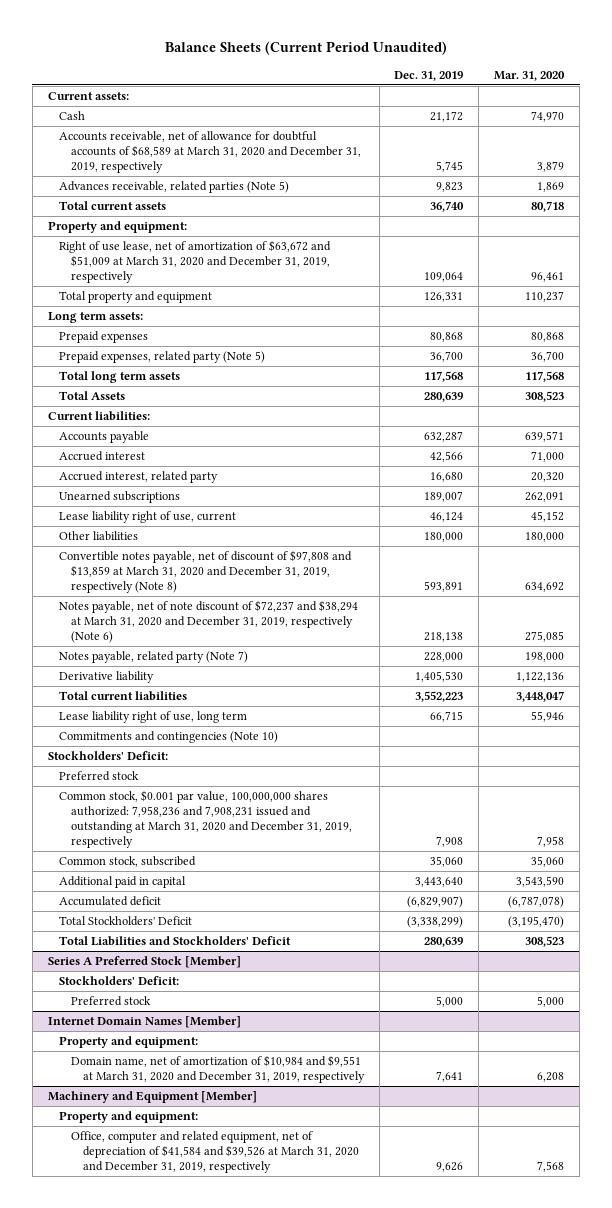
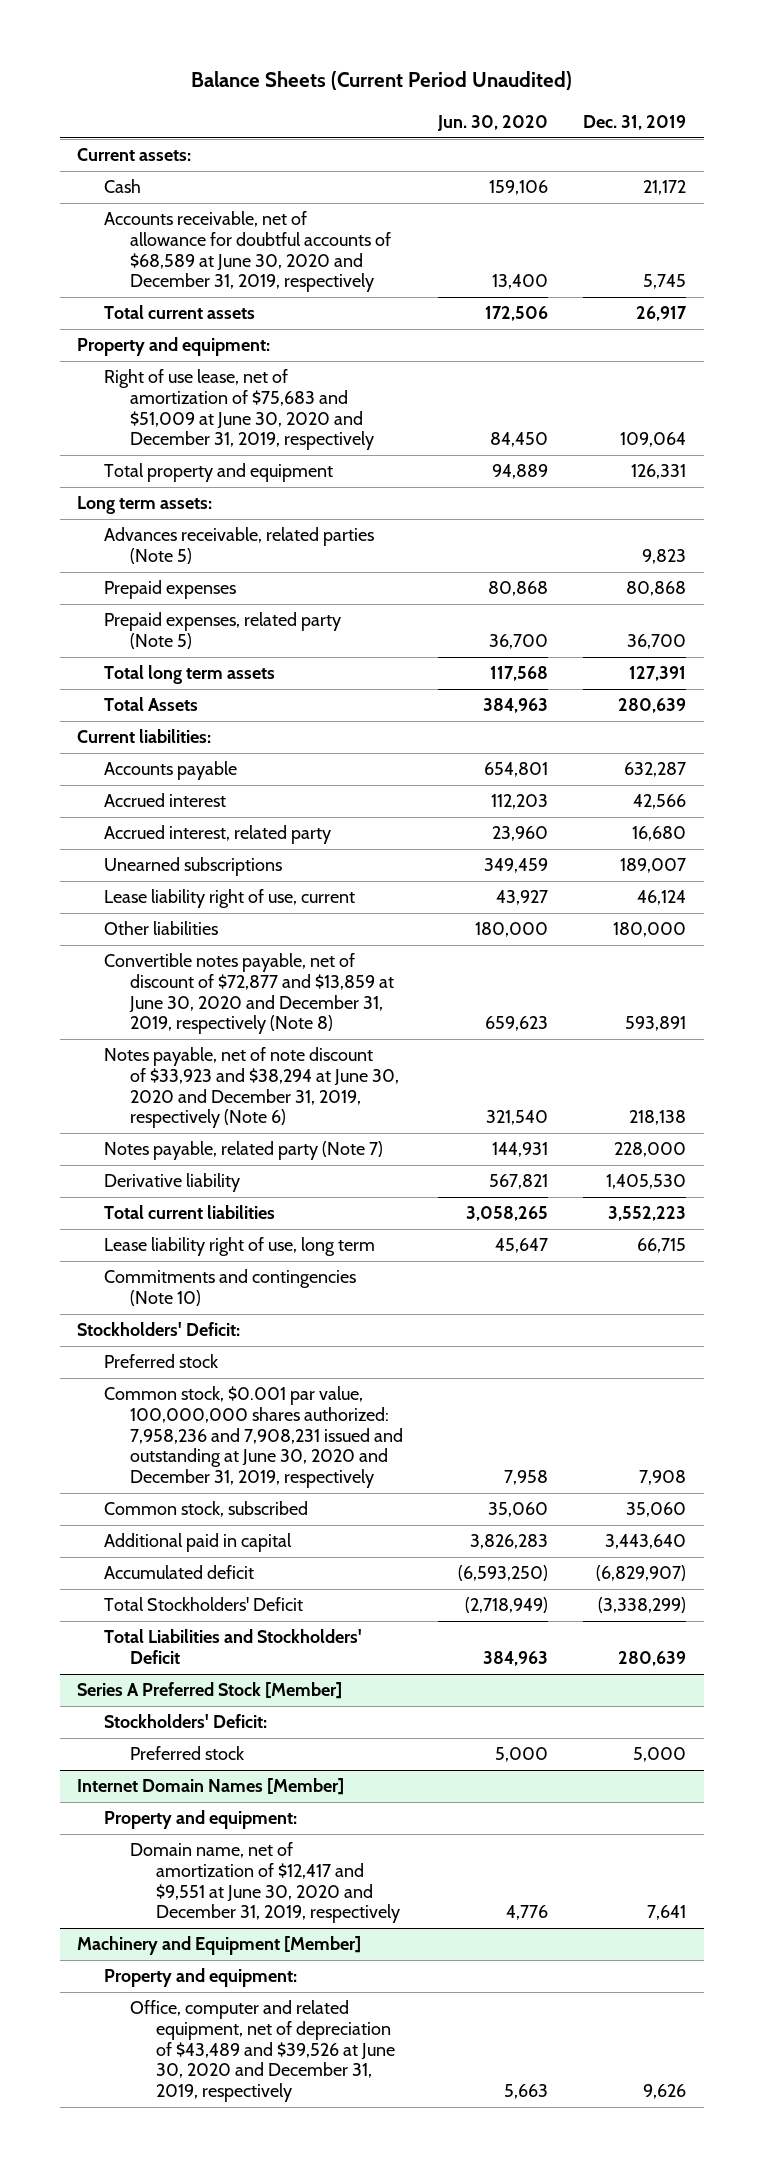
- | Dec. 31, 2019 | Mar. 31, 2020
+ | Jun. 30, 2020 | Dec. 31, 2019
- Accounts receivable, net of allowance for doubtful accounts of $68,589 at March 31, 2020 and December 31, 2019, respectively | 5,745 | 3,879
- Total current assets | 36,740 | 80,718
+ Accounts receivable, net of allowance for doubtful accounts of $68,589 at June 30, 2020 and December 31, 2019, respectively | 13,400 | 5,745
+ Total current assets | 172,506 | 26,917
- Right of use lease, net of amortization of $63,672 and $51,009 at March 31, 2020 and December 31, 2019, respectively | 109,064 | 96,461
+ Right of use lease, net of amortization of $75,683 and $51,009 at June 30, 2020 and December 31, 2019, respectively | 84,450 | 109,064
moved down: Advances receivable, related parties (Note 5) | | 9,823
- Total long term assets | 117,568 | 117,568
+ Total long term assets | 117,568 | 127,391
- Convertible notes payable, net of discount of $97,808 and $13,859 at March 31, 2020 and December 31, 2019, respectively (Note 8) | 593,891 | 634,692
- Notes payable, net of note discount of $72,237 and $38,294 at March 31, 2020 and December 31, 2019, respectively (Note 6) | 218,138 | 275,085
+ Convertible notes payable, net of discount of $72,877 and $13,859 at June 30, 2020 and December 31, 2019, respectively (Note 8) | 659,623 | 593,891
+ Notes payable, net of note discount of $33,923 and $38,294 at June 30, 2020 and December 31, 2019, respectively (Note 6) | 321,540 | 218,138
- Common stock, $0.001 par value, 100,000,000 shares authorized: 7,958,236 and 7,908,231 issued and outstanding at March 31, 2020 and December 31, 2019, respectively | 7,908 | 7,958
+ Common stock, $0.001 par value, 100,000,000 shares authorized: 7,958,236 and 7,908,231 issued and outstanding at June 30, 2020 and December 31, 2019, respectively | 7,958 | 7,908
@ Internet Domain Names [Member]
- Domain name, net of amortization of $10,984 and $9,551 at March 31, 2020 and December 31, 2019, respectively | 7,641 | 6,208
+ Domain name, net of amortization of $12,417 and $9,551 at June 30, 2020 and December 31, 2019, respectively | 4,776 | 7,641
@ Machinery and Equipment [Member]
- Office, computer and related equipment, net of depreciation of $41,584 and $39,526 at March 31, 2020 and December 31, 2019, respectively | 9,626 | 7,568
+ Office, computer and related equipment, net of depreciation of $43,489 and $39,526 at June 30, 2020 and December 31, 2019, respectively | 5,663 | 9,626

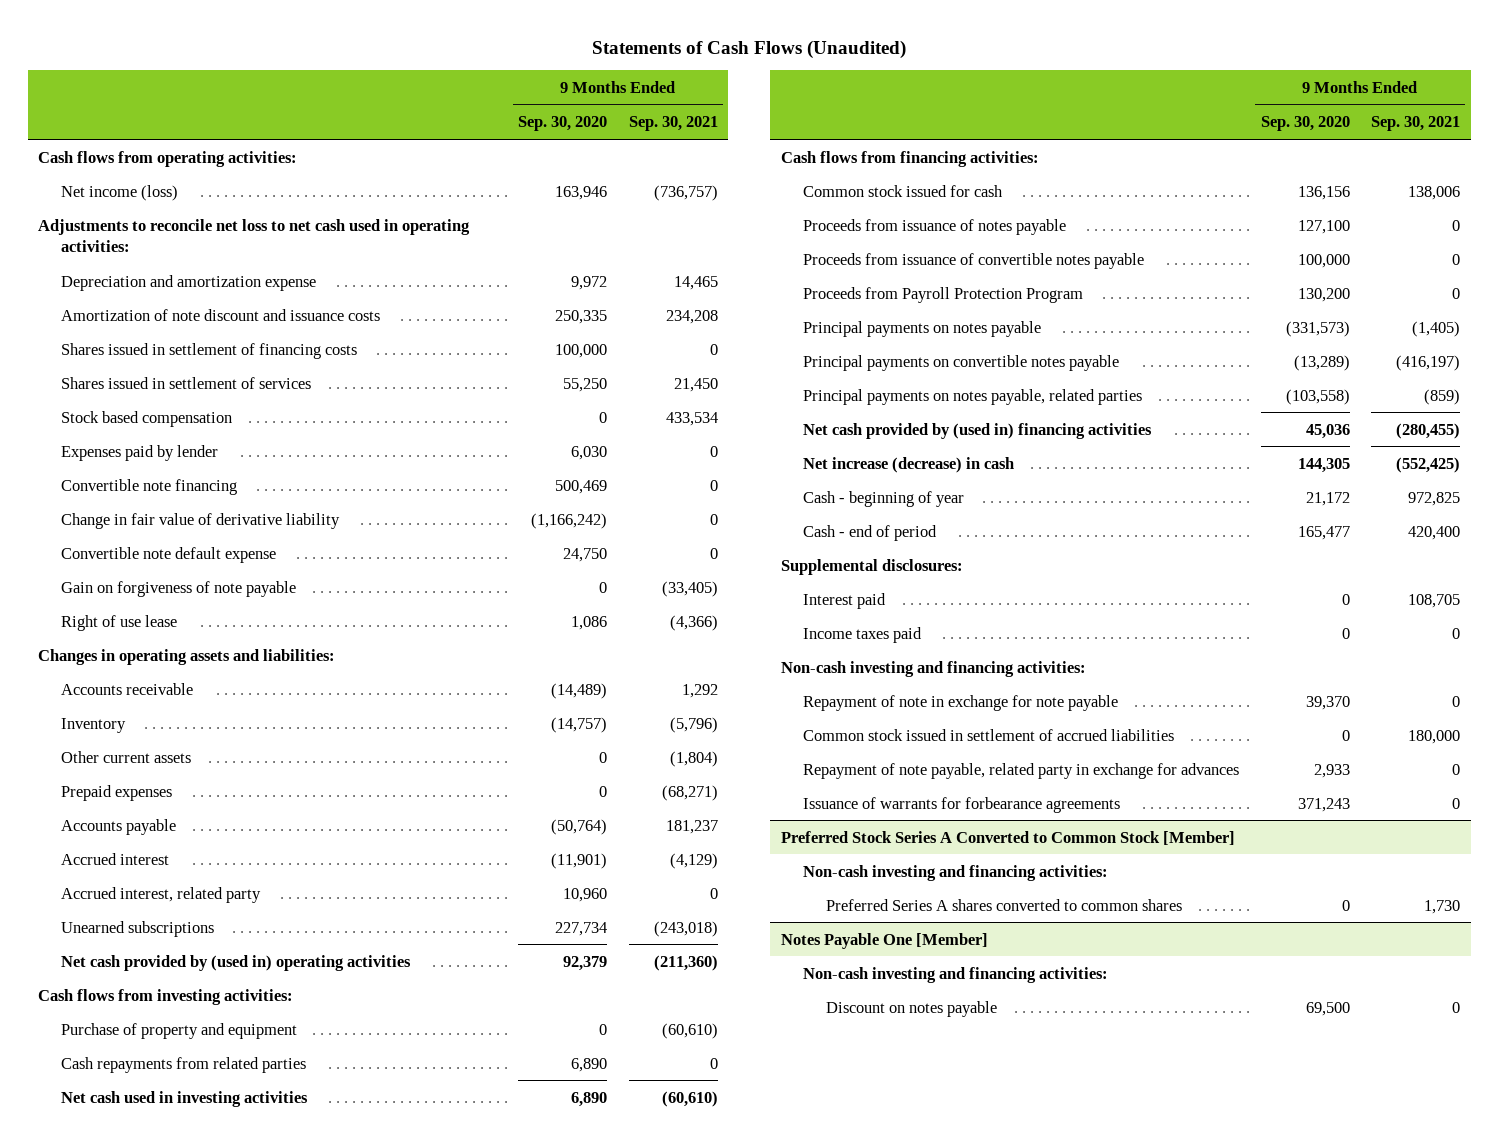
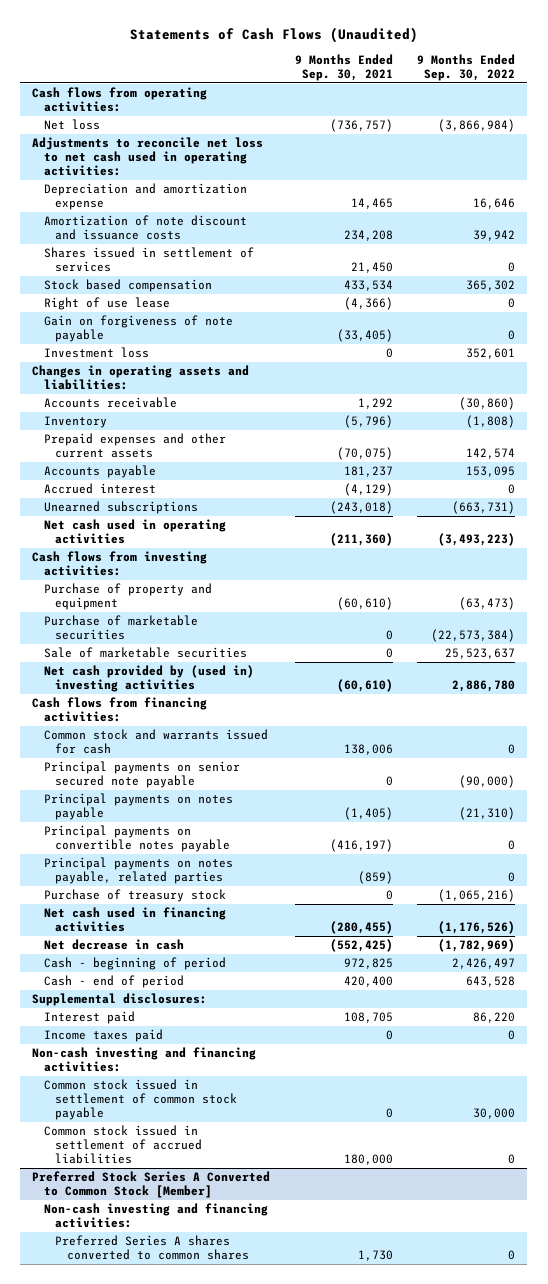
- | 9 Months Ended Sep. 30, 2020 | 9 Months Ended Sep. 30, 2021
+ | 9 Months Ended Sep. 30, 2021 | 9 Months Ended Sep. 30, 2022
- Net income (loss) | 163,946 | (736,757)
+ Net loss | (736,757) | (3,866,984)
- Shares issued in settlement of financing costs | 100,000 | 0
- Expenses paid by lender | 6,030 | 0
- Convertible note financing | 500,469 | 0
- Change in fair value of derivative liability | (1,166,242) | 0
- Convertible note default expense | 24,750 | 0
moved down: Gain on forgiveness of note payable | (33,405) | 0
+ Investment loss | 0 | 352,601
- Other current assets | 0 | (1,804)
- Prepaid expenses | 0 | (68,271)
+ Prepaid expenses and other current assets | (70,075) | 142,574
- Accrued interest, related party | 10,960 | 0
- Net cash provided by (used in) operating activities | 92,379 | (211,360)
+ Net cash used in operating activities | (211,360) | (3,493,223)
- Cash repayments from related parties | 6,890 | 0
- Net cash used in investing activities | 6,890 | (60,610)
+ Purchase of marketable securities | 0 | (22,573,384)
+ Sale of marketable securities | 0 | 25,523,637
+ Net cash provided by (used in) investing activities | (60,610) | 2,886,780
- Common stock issued for cash | 136,156 | 138,006
- Proceeds from issuance of notes payable | 127,100 | 0
- Proceeds from issuance of convertible notes payable | 100,000 | 0
- Proceeds from Payroll Protection Program | 130,200 | 0
+ Common stock and warrants issued for cash | 138,006 | 0
+ Principal payments on senior secured note payable | 0 | (90,000)
- Net cash provided by (used in) financing activities | 45,036 | (280,455)
- Net increase (decrease) in cash | 144,305 | (552,425)
- Cash - beginning of year | 21,172 | 972,825
+ Purchase of treasury stock | 0 | (1,065,216)
+ Net cash used in financing activities | (280,455) | (1,176,526)
+ Net decrease in cash | (552,425) | (1,782,969)
+ Cash - beginning of period | 972,825 | 2,426,497
- Repayment of note in exchange for note payable | 39,370 | 0
+ Common stock issued in settlement of common stock payable | 0 | 30,000
- Repayment of note payable, related party in exchange for advances | 2,933 | 0
- Issuance of warrants for forbearance agreements | 371,243 | 0
- Notes Payable One [Member]
- Non-cash investing and financing activities:
- Discount on notes payable | 69,500 | 0

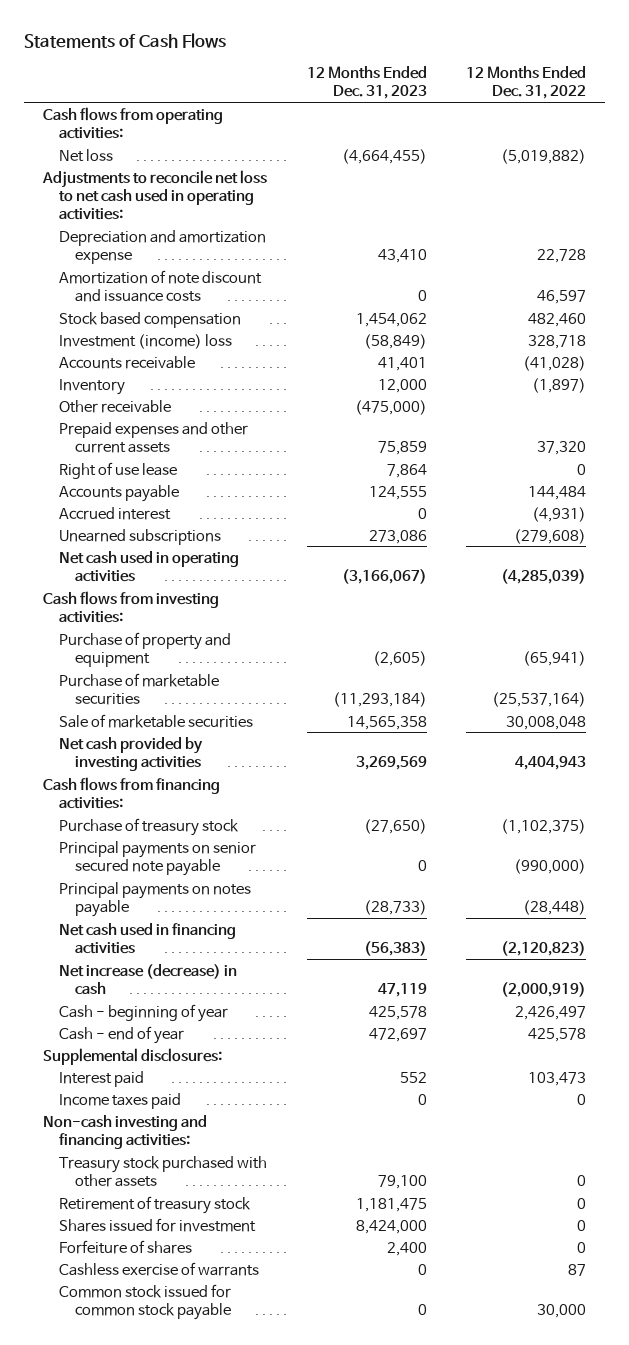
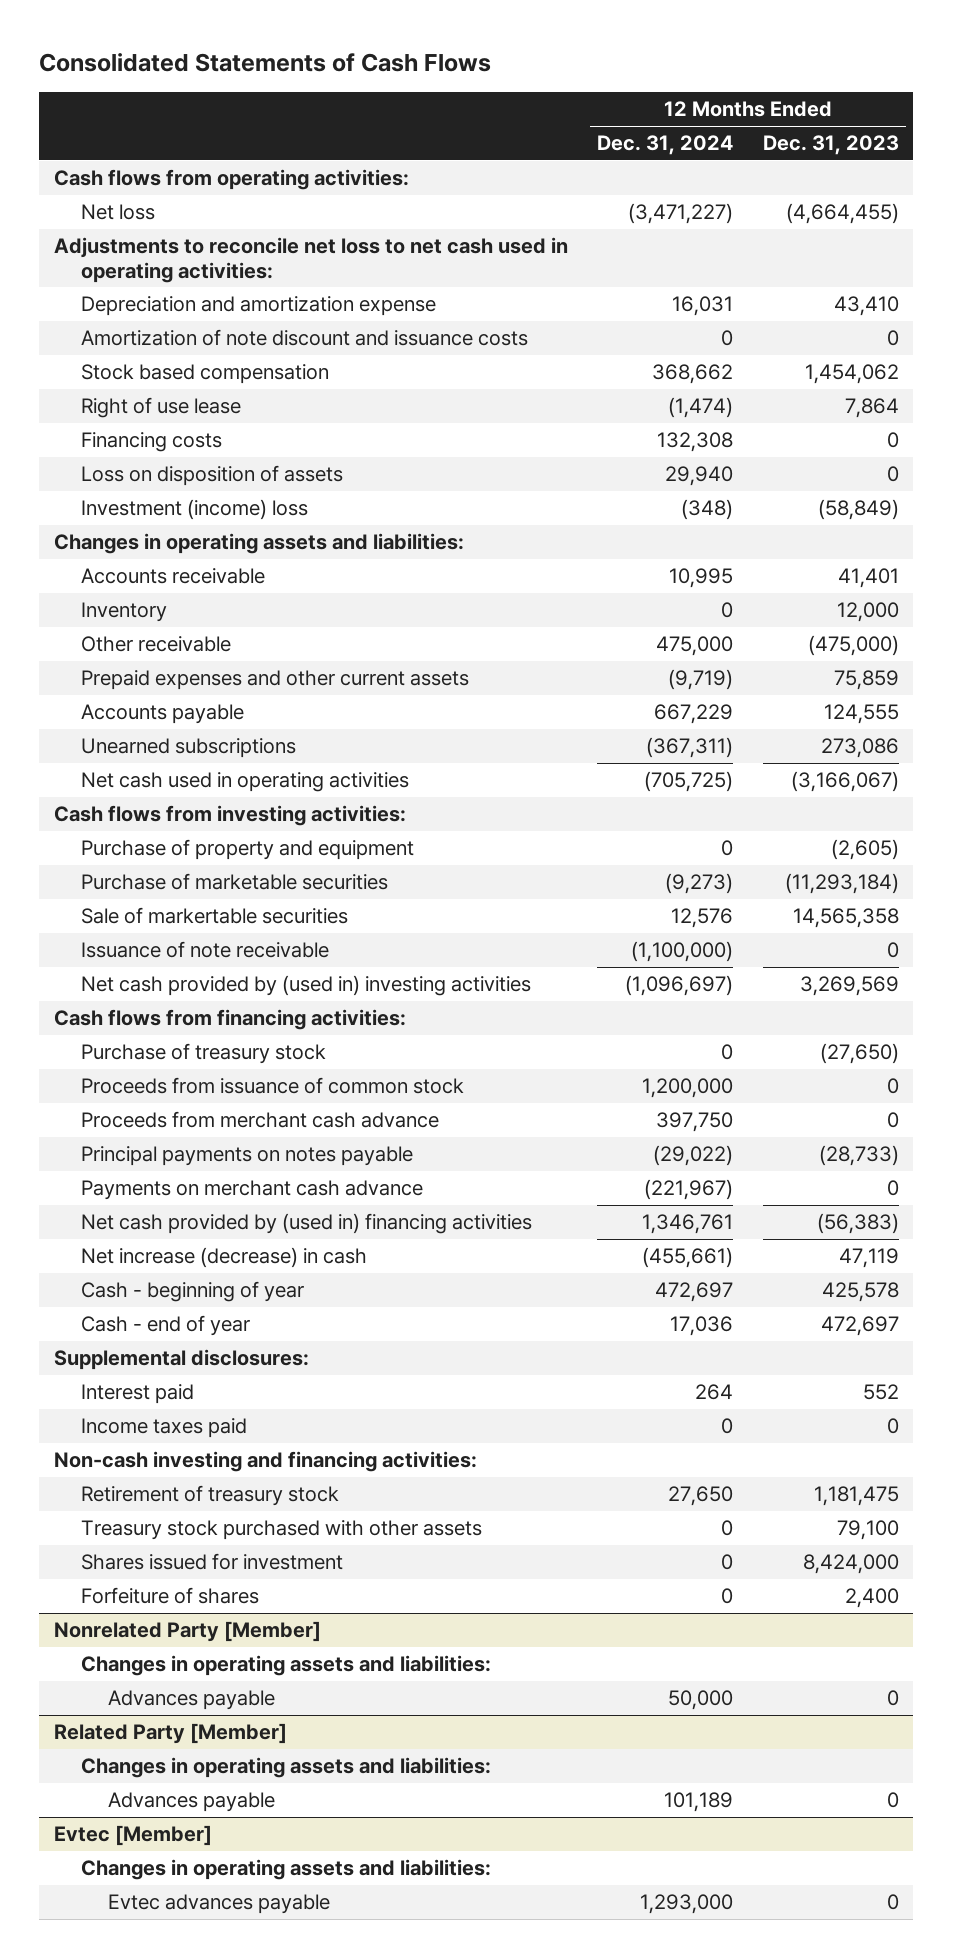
- Statements of Cash Flows
+ Consolidated Statements of Cash Flows
- | 12 Months Ended Dec. 31, 2023 | 12 Months Ended Dec. 31, 2022
+ | 12 Months Ended Dec. 31, 2024 | 12 Months Ended Dec. 31, 2023
moved up: Right of use lease | (1,474) | 7,864
+ Financing costs | 132,308 | 0
+ Loss on disposition of assets | 29,940 | 0
+ Changes in operating assets and liabilities:
- Accrued interest | 0 | (4,931)
- Sale of marketable securities | 14,565,358 | 30,008,048
- Net cash provided by investing activities | 3,269,569 | 4,404,943
+ Sale of markertable securities | 12,576 | 14,565,358
+ Issuance of note receivable | (1,100,000) | 0
+ Net cash provided by (used in) investing activities | (1,096,697) | 3,269,569
- Principal payments on senior secured note payable | 0 | (990,000)
+ Proceeds from issuance of common stock | 1,200,000 | 0
+ Proceeds from merchant cash advance | 397,750 | 0
- Net cash used in financing activities | (56,383) | (2,120,823)
+ Payments on merchant cash advance | (221,967) | 0
+ Net cash provided by (used in) financing activities | 1,346,761 | (56,383)
moved down: Treasury stock purchased with other assets | 0 | 79,100
- Cashless exercise of warrants | 0 | 87
- Common stock issued for common stock payable | 0 | 30,000
+ Nonrelated Party [Member]
+ Changes in operating assets and liabilities:
+ Advances payable | 50,000 | 0
+ Related Party [Member]
+ Changes in operating assets and liabilities:
+ Advances payable | 101,189 | 0
+ Evtec [Member]
+ Changes in operating assets and liabilities:
+ Evtec advances payable | 1,293,000 | 0

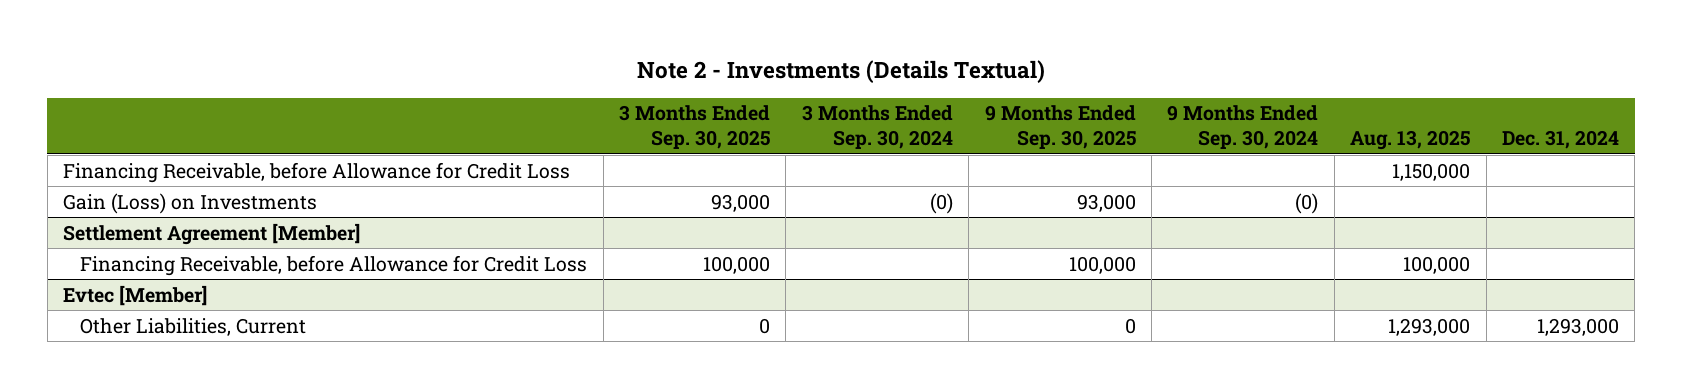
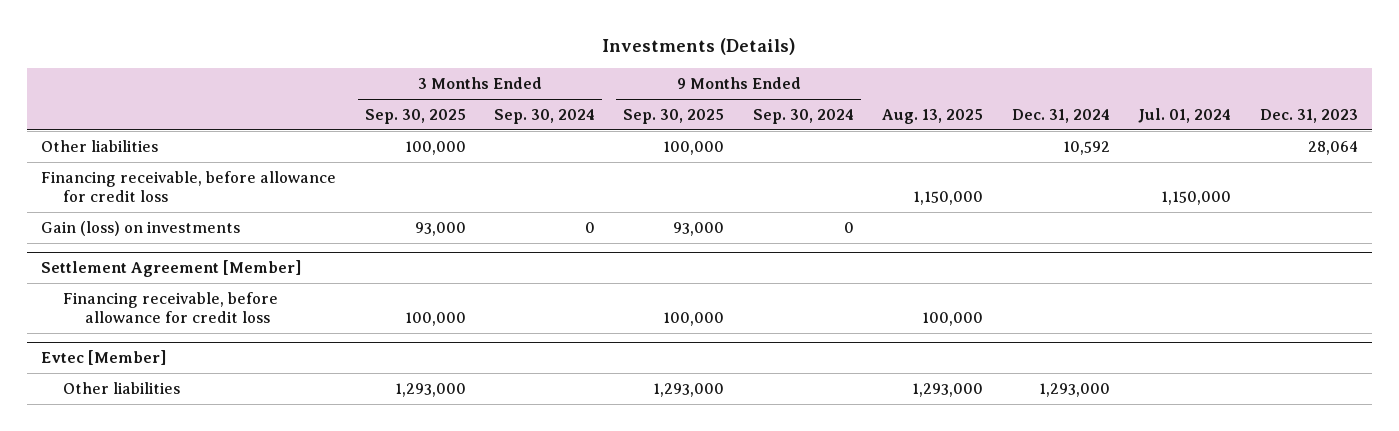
- Note 2 - Investments (Details Textual)
+ Investments (Details)
- | 3 Months Ended Sep. 30, 2025 | 3 Months Ended Sep. 30, 2024 | 9 Months Ended Sep. 30, 2025 | 9 Months Ended Sep. 30, 2024 | Aug. 13, 2025 | Dec. 31, 2024
+ | 3 Months Ended Sep. 30, 2025 | 3 Months Ended Sep. 30, 2024 | 9 Months Ended Sep. 30, 2025 | 9 Months Ended Sep. 30, 2024 | Aug. 13, 2025 | Dec. 31, 2024 | Jul. 01, 2024 | Dec. 31, 2023
- Financing Receivable, before Allowance for Credit Loss | | | | | 1,150,000 |
- Gain (Loss) on Investments | 93,000 | (0) | 93,000 | (0) | |
+ Other liabilities | 100,000 | | 100,000 | | | 10,592 | | 28,064
+ Financing receivable, before allowance for credit loss | | | | | 1,150,000 | | 1,150,000 |
+ Gain (loss) on investments | 93,000 | 0 | 93,000 | 0 | | | |
@ Settlement Agreement [Member]
- Financing Receivable, before Allowance for Credit Loss | 100,000 | | 100,000 | | 100,000 |
+ Financing receivable, before allowance for credit loss | 100,000 | | 100,000 | | 100,000 | | |
@ Evtec [Member]
- Other Liabilities, Current | 0 | | 0 | | 1,293,000 | 1,293,000
+ Other liabilities | 1,293,000 | | 1,293,000 | | 1,293,000 | 1,293,000 | |

